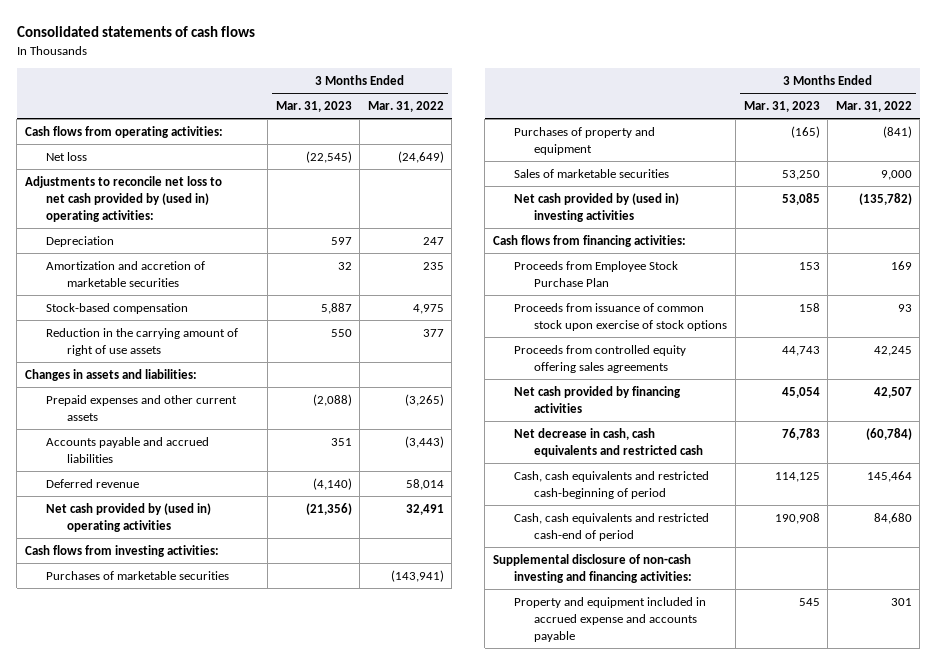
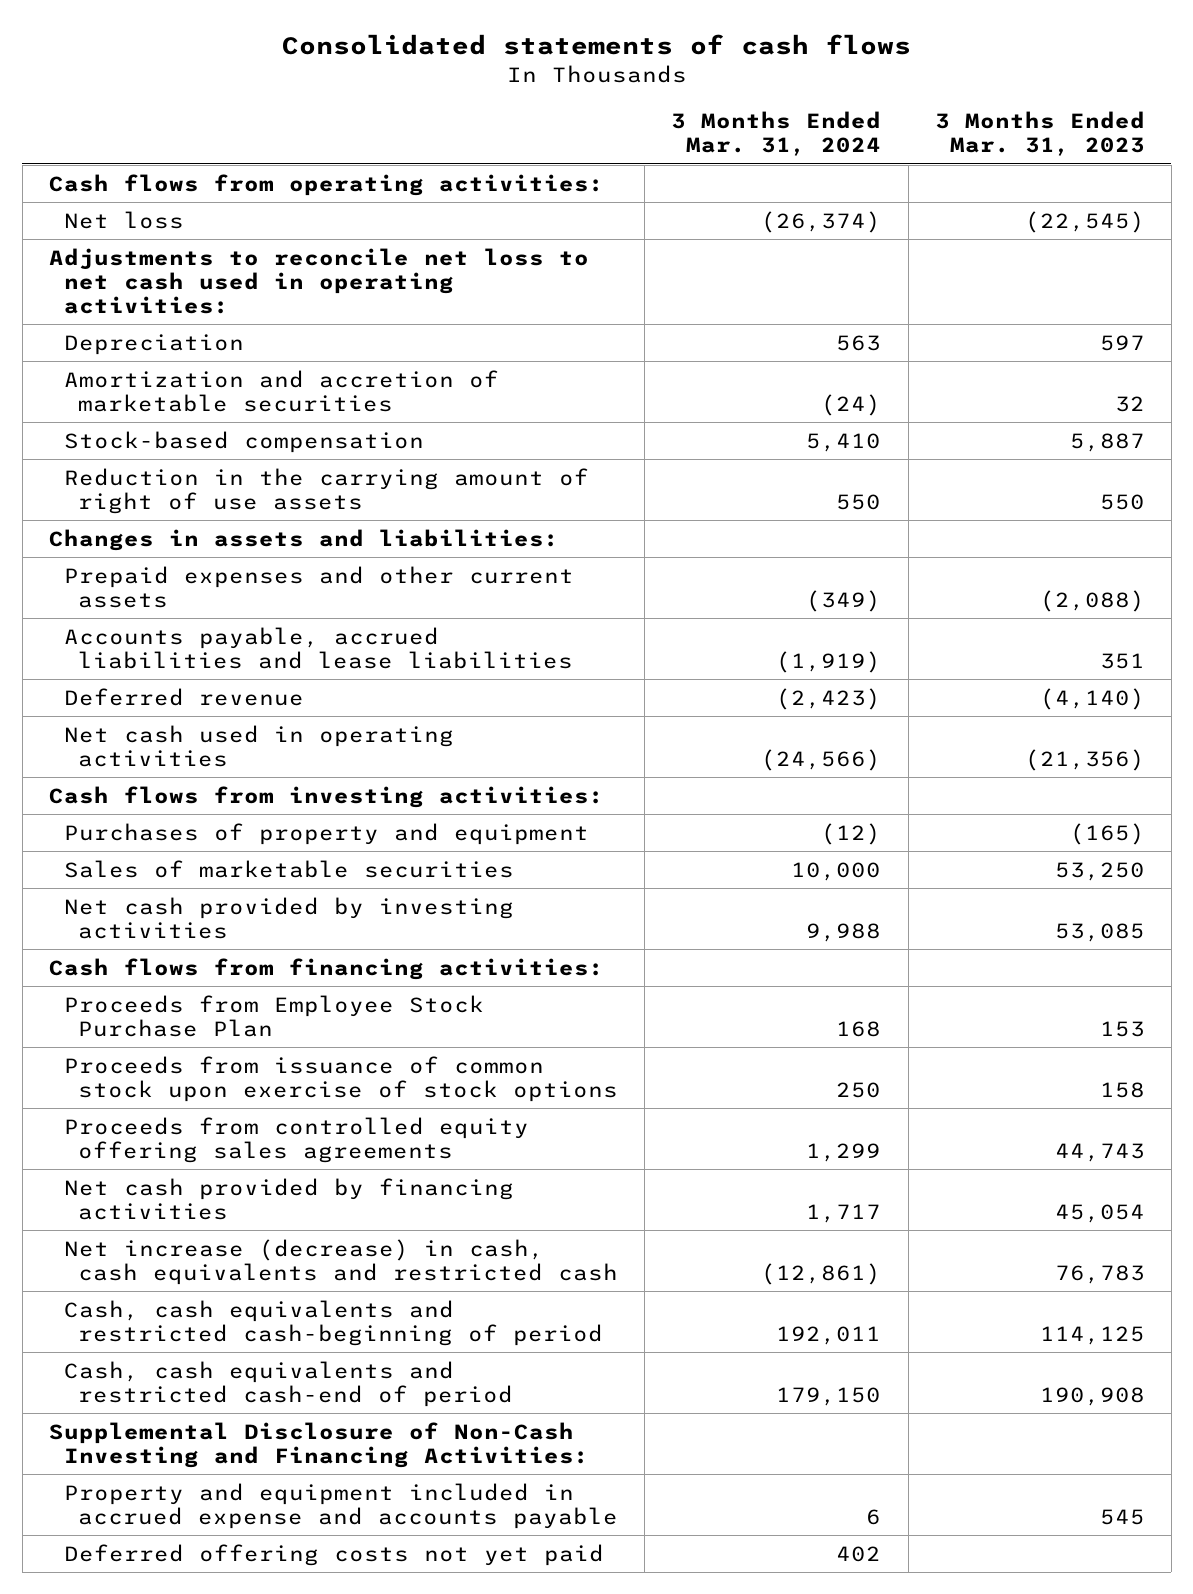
- | 3 Months Ended Mar. 31, 2023 | 3 Months Ended Mar. 31, 2022
+ | 3 Months Ended Mar. 31, 2024 | 3 Months Ended Mar. 31, 2023
- Adjustments to reconcile net loss to net cash provided by (used in) operating activities:
+ Adjustments to reconcile net loss to net cash used in operating activities:
- Accounts payable and accrued liabilities | 351 | (3,443)
+ Accounts payable, accrued liabilities and lease liabilities | (1,919) | 351
- Net cash provided by (used in) operating activities | (21,356) | 32,491
+ Net cash used in operating activities | (24,566) | (21,356)
- Purchases of marketable securities | | (143,941)
- Net cash provided by (used in) investing activities | 53,085 | (135,782)
+ Net cash provided by investing activities | 9,988 | 53,085
- Net decrease in cash, cash equivalents and restricted cash | 76,783 | (60,784)
+ Net increase (decrease) in cash, cash equivalents and restricted cash | (12,861) | 76,783
- Supplemental disclosure of non-cash investing and financing activities:
+ Supplemental Disclosure of Non-Cash Investing and Financing Activities:
+ Deferred offering costs not yet paid | 402 |

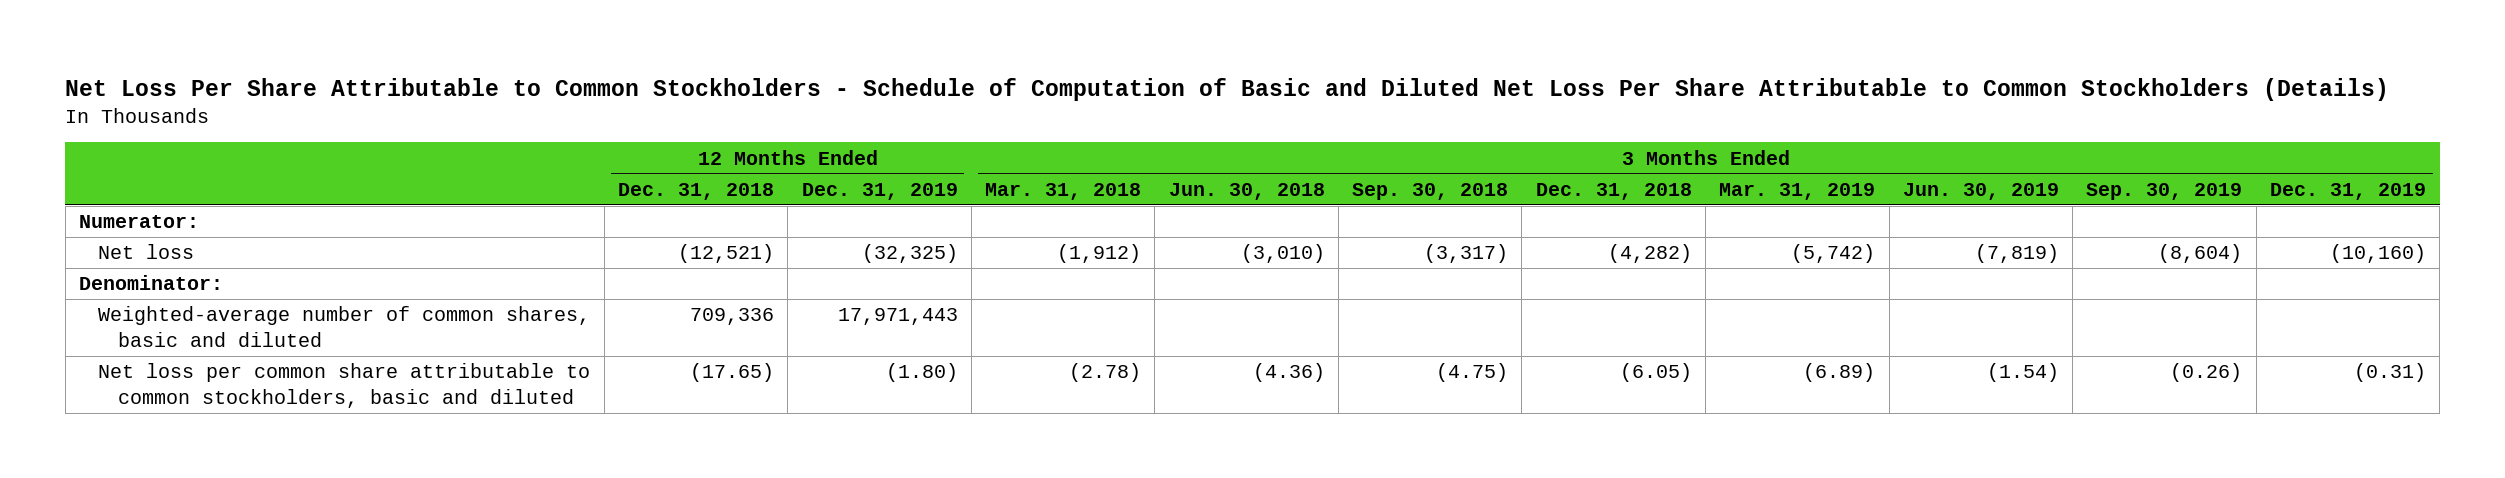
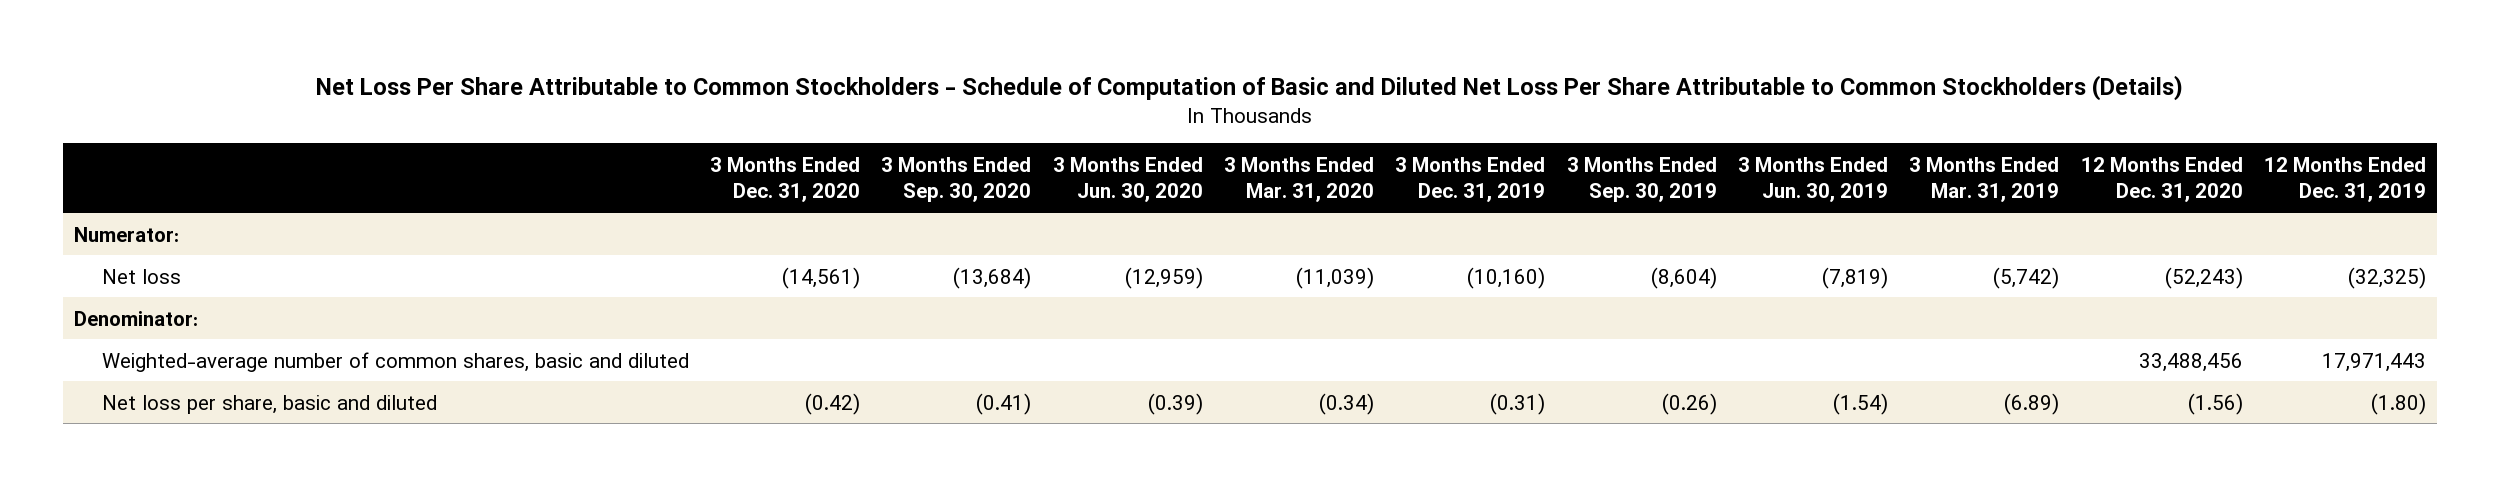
- | 12 Months Ended Dec. 31, 2018 | 12 Months Ended Dec. 31, 2019 | 3 Months Ended Mar. 31, 2018 | 3 Months Ended Jun. 30, 2018 | 3 Months Ended Sep. 30, 2018 | 3 Months Ended Dec. 31, 2018 | 3 Months Ended Mar. 31, 2019 | 3 Months Ended Jun. 30, 2019 | 3 Months Ended Sep. 30, 2019 | 3 Months Ended Dec. 31, 2019
+ | 3 Months Ended Dec. 31, 2020 | 3 Months Ended Sep. 30, 2020 | 3 Months Ended Jun. 30, 2020 | 3 Months Ended Mar. 31, 2020 | 3 Months Ended Dec. 31, 2019 | 3 Months Ended Sep. 30, 2019 | 3 Months Ended Jun. 30, 2019 | 3 Months Ended Mar. 31, 2019 | 12 Months Ended Dec. 31, 2020 | 12 Months Ended Dec. 31, 2019
- Net loss per common share attributable to common stockholders, basic and diluted | (17.65) | (1.80) | (2.78) | (4.36) | (4.75) | (6.05) | (6.89) | (1.54) | (0.26) | (0.31)
+ Net loss per share, basic and diluted | (0.42) | (0.41) | (0.39) | (0.34) | (0.31) | (0.26) | (1.54) | (6.89) | (1.56) | (1.80)

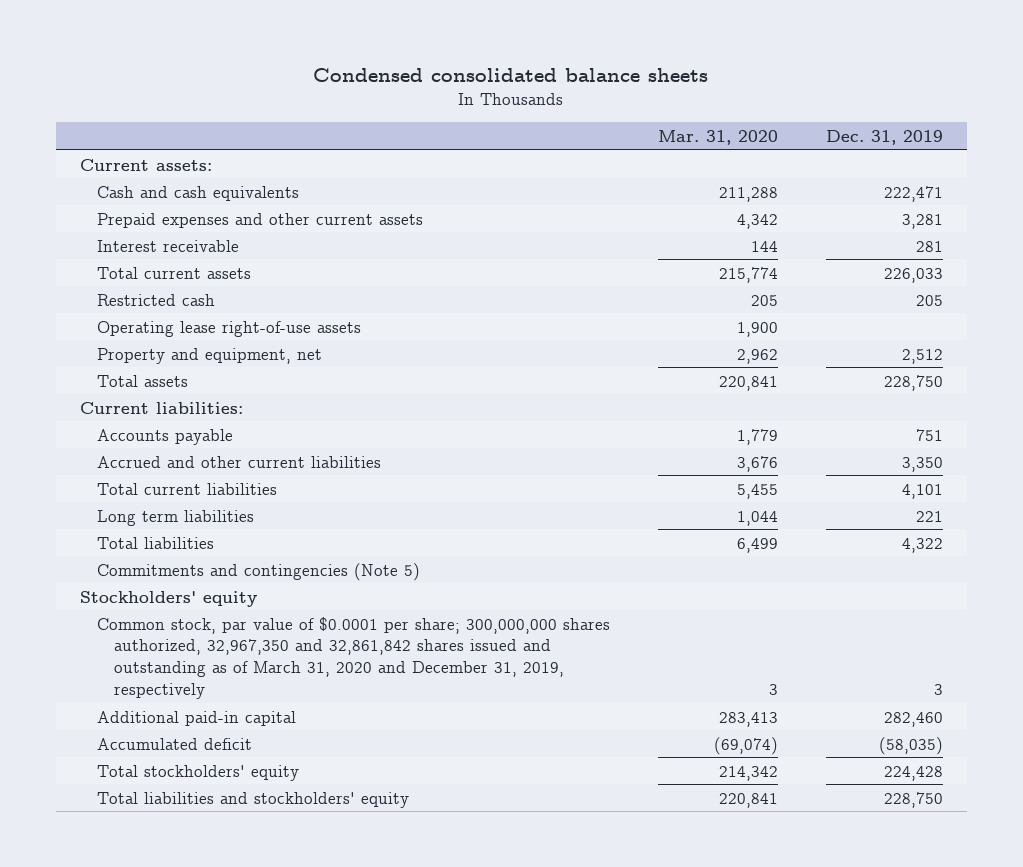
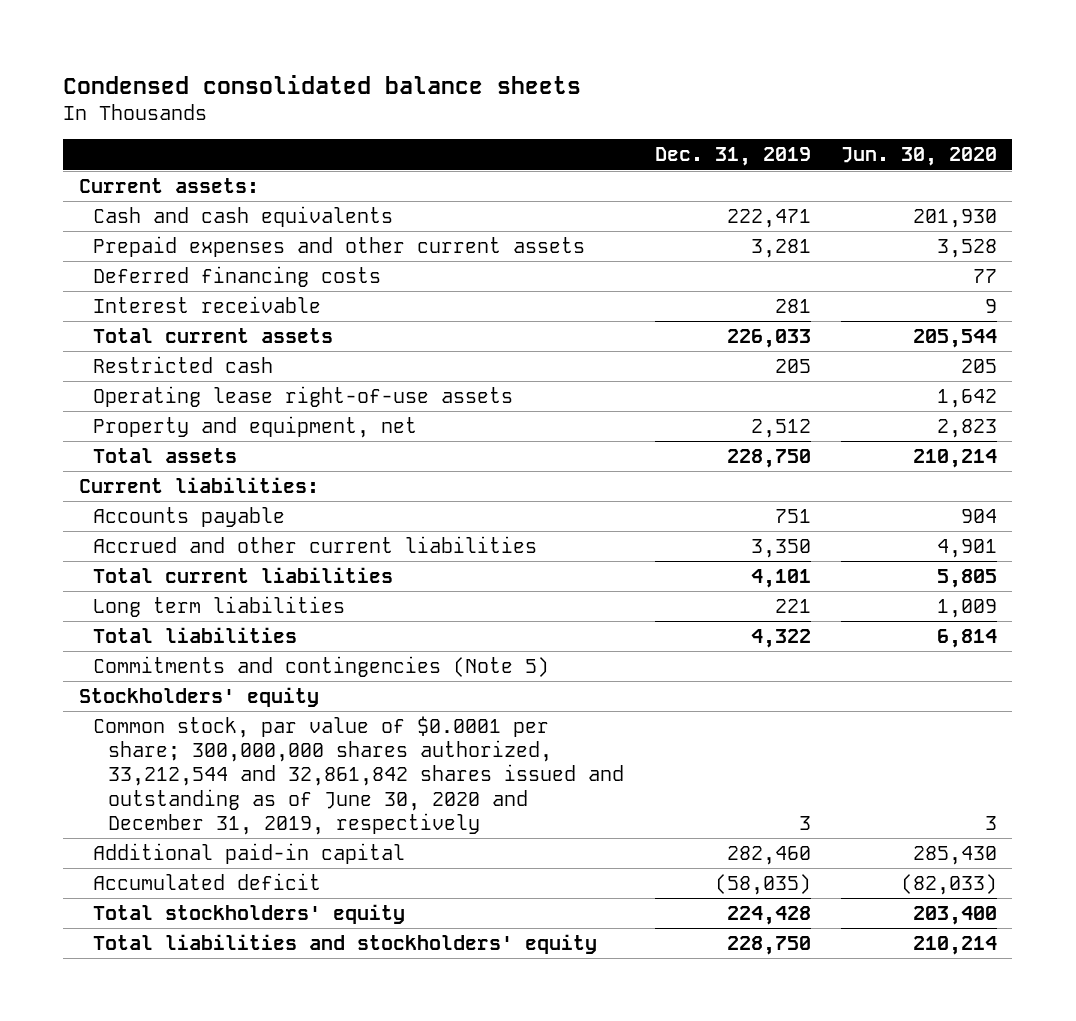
- | Mar. 31, 2020 | Dec. 31, 2019
+ | Dec. 31, 2019 | Jun. 30, 2020
+ Deferred financing costs | | 77
- Common stock, par value of $0.0001 per share; 300,000,000 shares authorized, 32,967,350 and 32,861,842 shares issued and outstanding as of March 31, 2020 and December 31, 2019, respectively | 3 | 3
+ Common stock, par value of $0.0001 per share; 300,000,000 shares authorized, 33,212,544 and 32,861,842 shares issued and outstanding as of June 30, 2020 and December 31, 2019, respectively | 3 | 3

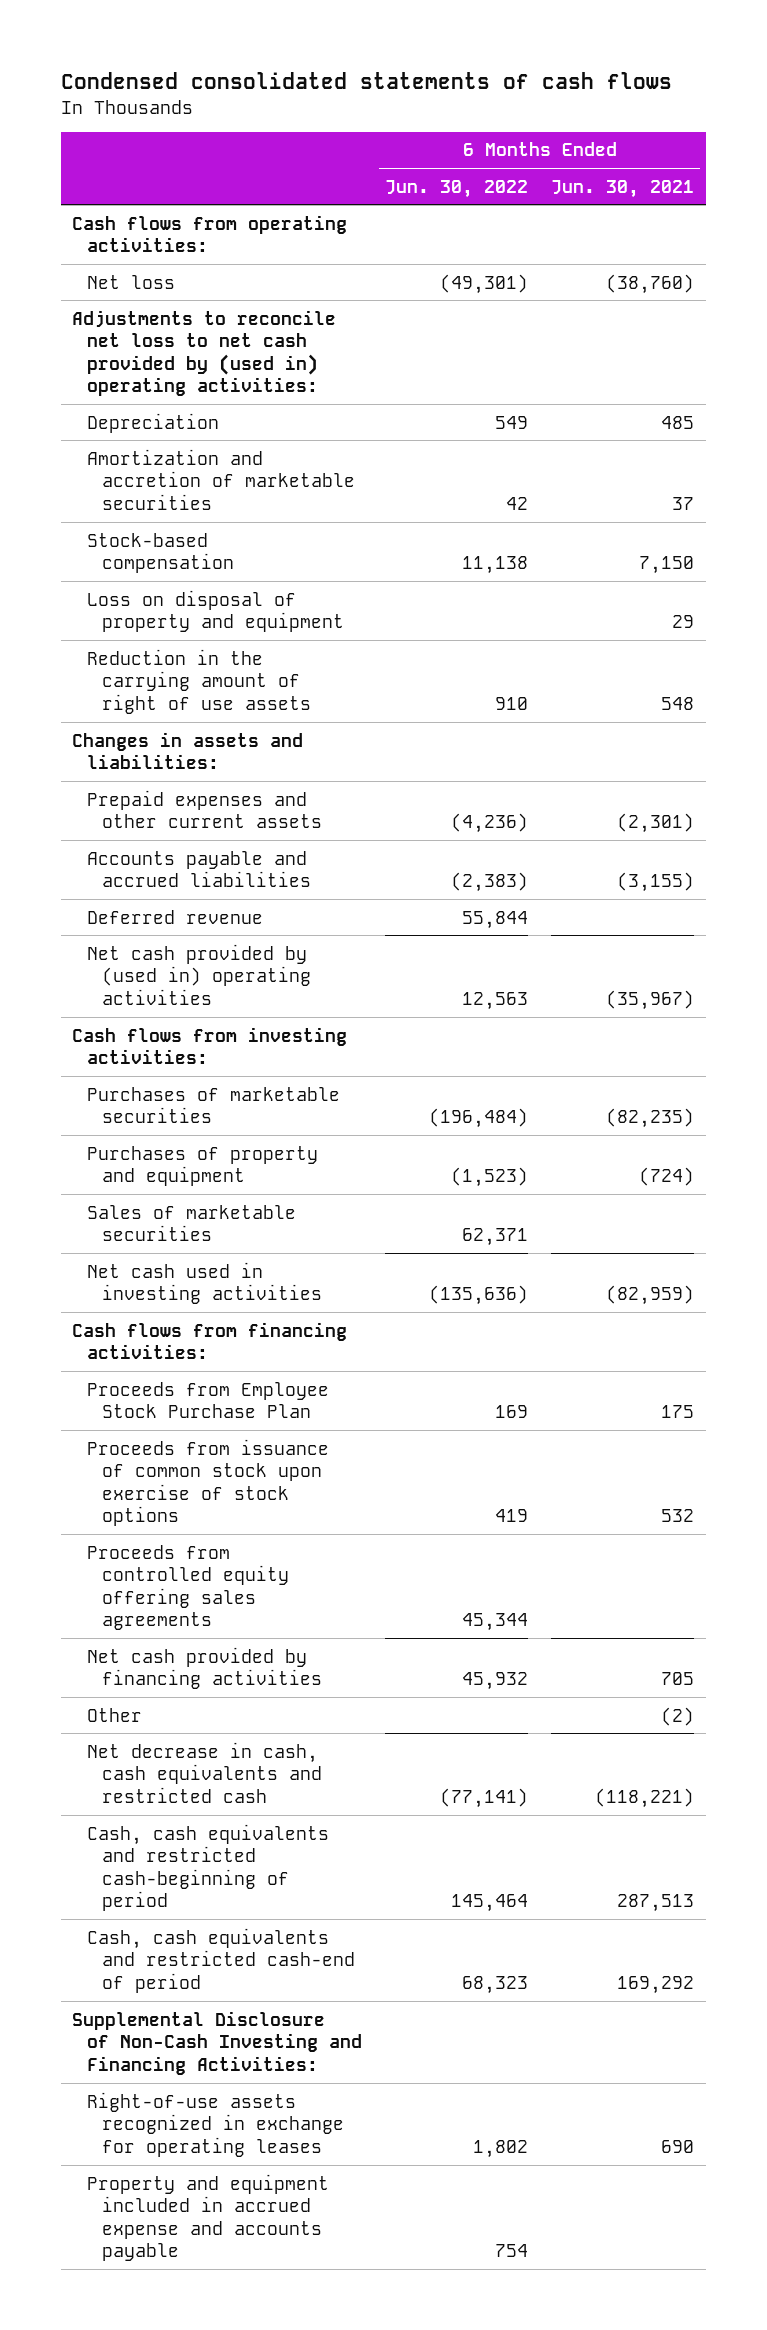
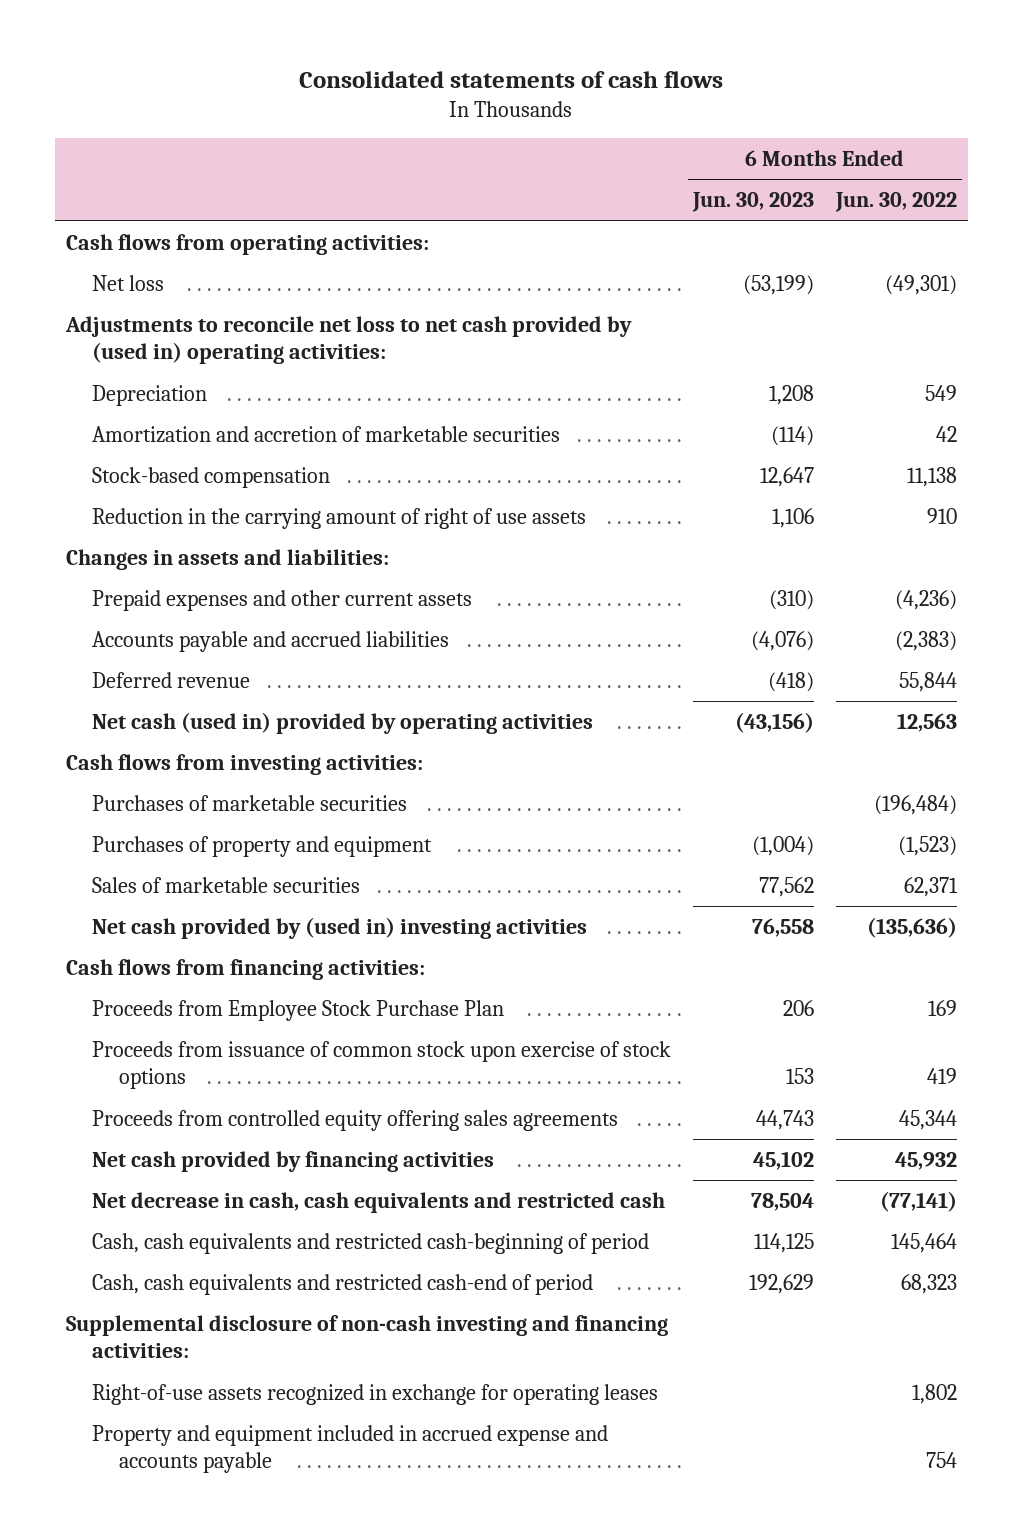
- Condensed consolidated statements of cash flows
+ Consolidated statements of cash flows
- | 6 Months Ended Jun. 30, 2022 | 6 Months Ended Jun. 30, 2021
+ | 6 Months Ended Jun. 30, 2023 | 6 Months Ended Jun. 30, 2022
- Loss on disposal of property and equipment | | 29
- Net cash provided by (used in) operating activities | 12,563 | (35,967)
+ Net cash (used in) provided by operating activities | (43,156) | 12,563
- Net cash used in investing activities | (135,636) | (82,959)
+ Net cash provided by (used in) investing activities | 76,558 | (135,636)
- Other | | (2)
- Supplemental Disclosure of Non-Cash Investing and Financing Activities:
+ Supplemental disclosure of non-cash investing and financing activities:

